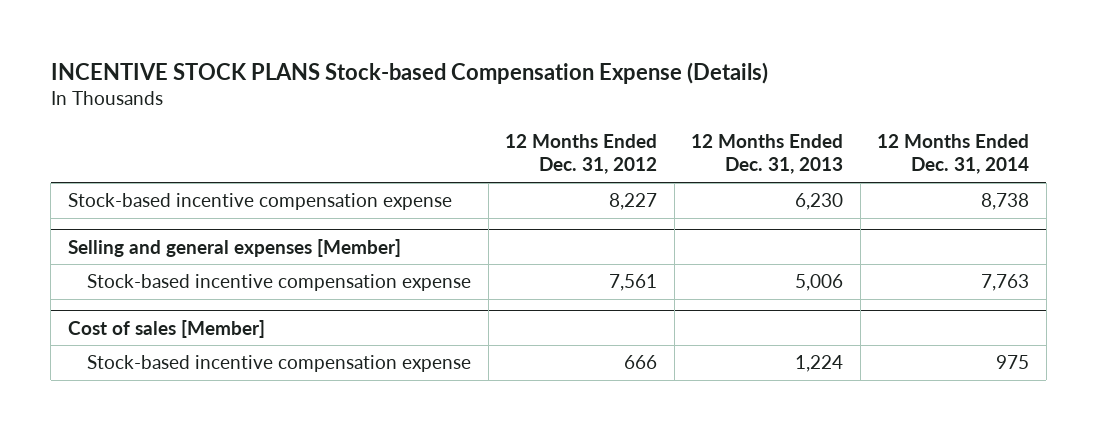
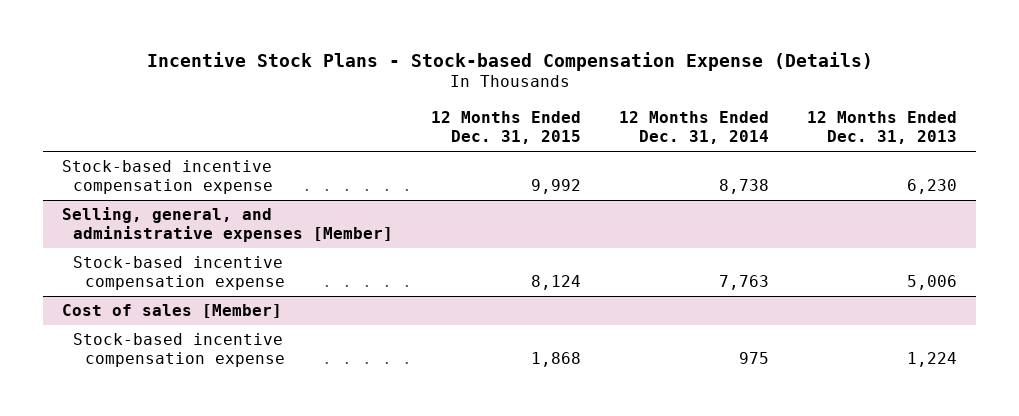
- INCENTIVE STOCK PLANS Stock-based Compensation Expense (Details)
+ Incentive Stock Plans - Stock-based Compensation Expense (Details)
- | 12 Months Ended Dec. 31, 2012 | 12 Months Ended Dec. 31, 2013 | 12 Months Ended Dec. 31, 2014
+ | 12 Months Ended Dec. 31, 2015 | 12 Months Ended Dec. 31, 2014 | 12 Months Ended Dec. 31, 2013
- Selling and general expenses [Member]
+ Selling, general, and administrative expenses [Member]

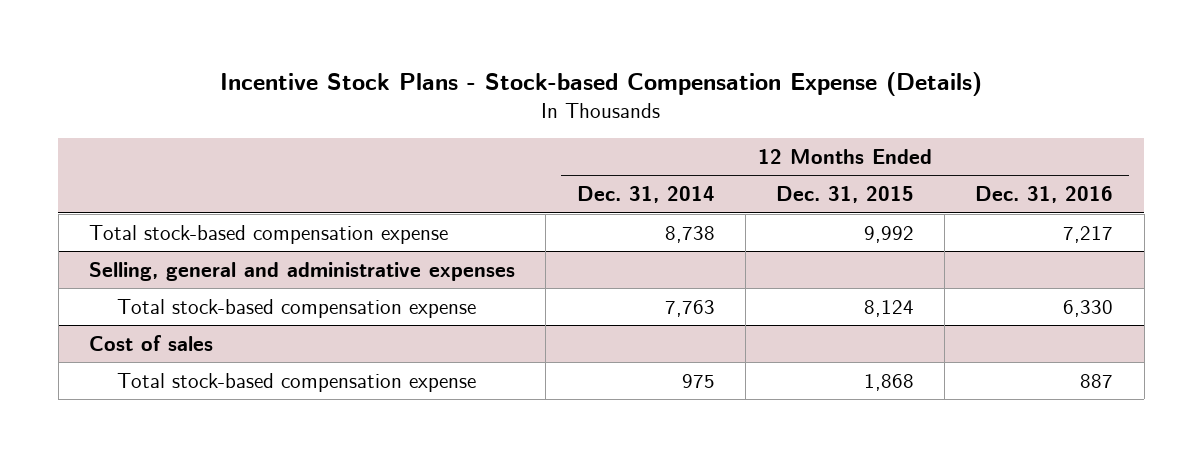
- | 12 Months Ended Dec. 31, 2015 | 12 Months Ended Dec. 31, 2014 | 12 Months Ended Dec. 31, 2013
+ | 12 Months Ended Dec. 31, 2014 | 12 Months Ended Dec. 31, 2015 | 12 Months Ended Dec. 31, 2016
- Stock-based incentive compensation expense | 9,992 | 8,738 | 6,230
- Selling, general, and administrative expenses [Member]
- Stock-based incentive compensation expense | 8,124 | 7,763 | 5,006
- Cost of sales [Member]
- Stock-based incentive compensation expense | 1,868 | 975 | 1,224
+ Total stock-based compensation expense | 8,738 | 9,992 | 7,217
+ Selling, general and administrative expenses
+ Total stock-based compensation expense | 7,763 | 8,124 | 6,330
+ Cost of sales
+ Total stock-based compensation expense | 975 | 1,868 | 887

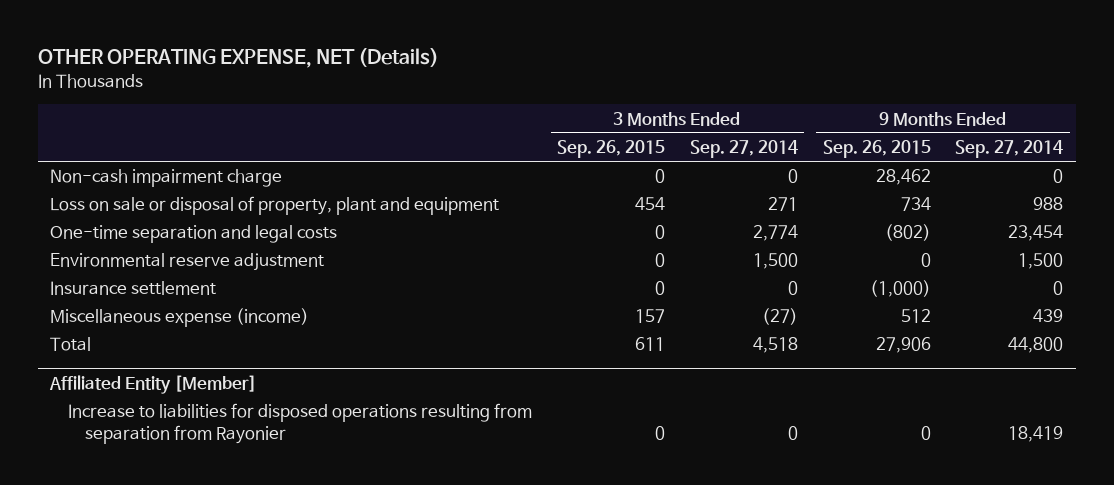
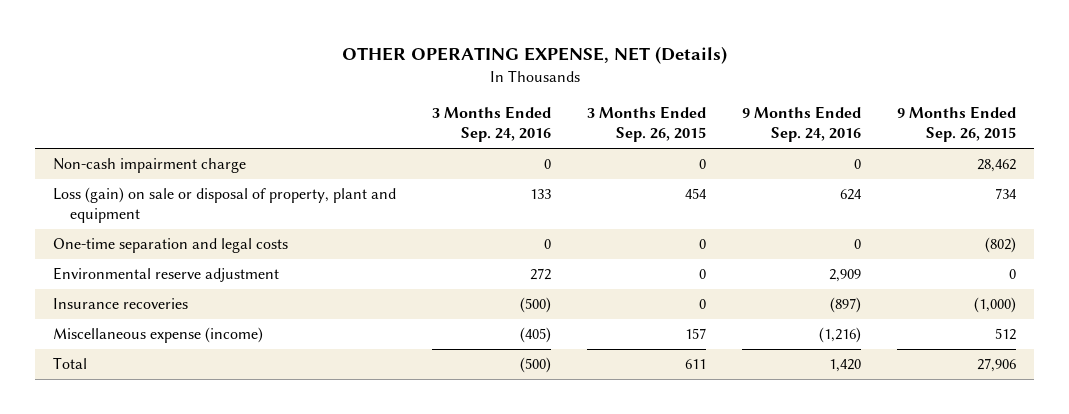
- | 3 Months Ended Sep. 26, 2015 | 3 Months Ended Sep. 27, 2014 | 9 Months Ended Sep. 26, 2015 | 9 Months Ended Sep. 27, 2014
+ | 3 Months Ended Sep. 24, 2016 | 3 Months Ended Sep. 26, 2015 | 9 Months Ended Sep. 24, 2016 | 9 Months Ended Sep. 26, 2015
- Loss on sale or disposal of property, plant and equipment | 454 | 271 | 734 | 988
+ Loss (gain) on sale or disposal of property, plant and equipment | 133 | 454 | 624 | 734
- Insurance settlement | 0 | 0 | (1,000) | 0
+ Insurance recoveries | (500) | 0 | (897) | (1,000)
- Affiliated Entity [Member]
- Increase to liabilities for disposed operations resulting from separation from Rayonier | 0 | 0 | 0 | 18,419

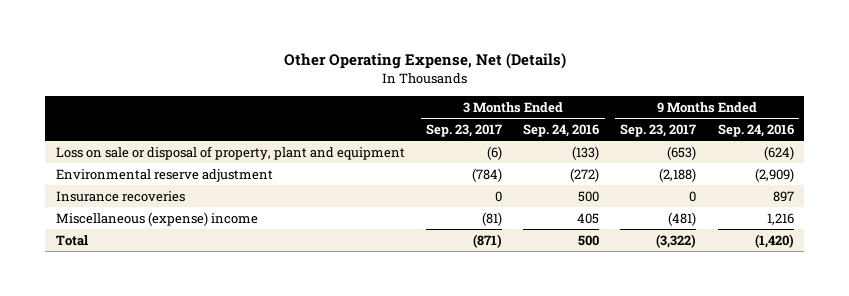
- OTHER OPERATING EXPENSE, NET (Details)
+ Other Operating Expense, Net (Details)
- | 3 Months Ended Sep. 24, 2016 | 3 Months Ended Sep. 26, 2015 | 9 Months Ended Sep. 24, 2016 | 9 Months Ended Sep. 26, 2015
+ | 3 Months Ended Sep. 23, 2017 | 3 Months Ended Sep. 24, 2016 | 9 Months Ended Sep. 23, 2017 | 9 Months Ended Sep. 24, 2016
- Non-cash impairment charge | 0 | 0 | 0 | 28,462
- Loss (gain) on sale or disposal of property, plant and equipment | 133 | 454 | 624 | 734
- One-time separation and legal costs | 0 | 0 | 0 | (802)
- Environmental reserve adjustment | 272 | 0 | 2,909 | 0
- Insurance recoveries | (500) | 0 | (897) | (1,000)
- Miscellaneous expense (income) | (405) | 157 | (1,216) | 512
- Total | (500) | 611 | 1,420 | 27,906
+ Loss on sale or disposal of property, plant and equipment | (6) | (133) | (653) | (624)
+ Environmental reserve adjustment | (784) | (272) | (2,188) | (2,909)
+ Insurance recoveries | 0 | 500 | 0 | 897
+ Miscellaneous (expense) income | (81) | 405 | (481) | 1,216
+ Total | (871) | 500 | (3,322) | (1,420)

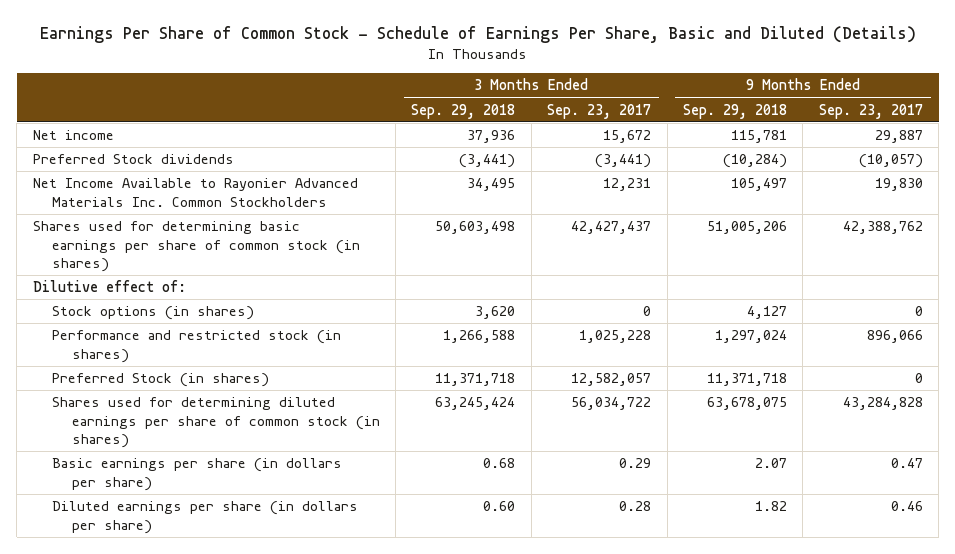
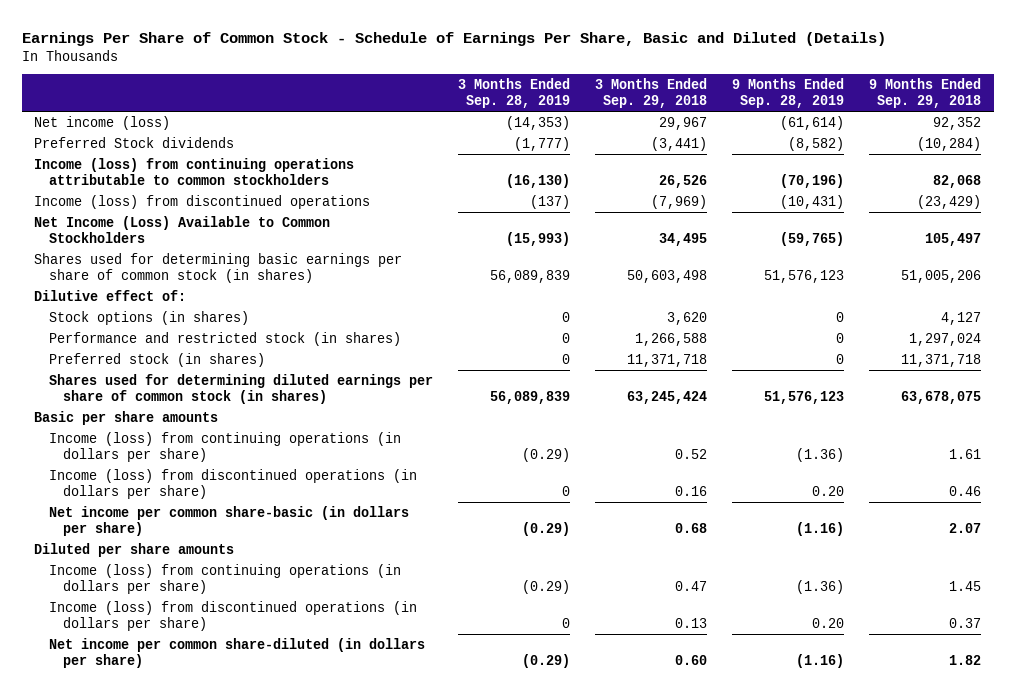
- | 3 Months Ended Sep. 29, 2018 | 3 Months Ended Sep. 23, 2017 | 9 Months Ended Sep. 29, 2018 | 9 Months Ended Sep. 23, 2017
+ | 3 Months Ended Sep. 28, 2019 | 3 Months Ended Sep. 29, 2018 | 9 Months Ended Sep. 28, 2019 | 9 Months Ended Sep. 29, 2018
- Net income | 37,936 | 15,672 | 115,781 | 29,887
+ Net income (loss) | (14,353) | 29,967 | (61,614) | 92,352
- Net Income Available to Rayonier Advanced Materials Inc. Common Stockholders | 34,495 | 12,231 | 105,497 | 19,830
+ Income (loss) from continuing operations attributable to common stockholders | (16,130) | 26,526 | (70,196) | 82,068
+ Income (loss) from discontinued operations | (137) | (7,969) | (10,431) | (23,429)
+ Net Income (Loss) Available to Common Stockholders | (15,993) | 34,495 | (59,765) | 105,497
- Preferred Stock (in shares) | 11,371,718 | 12,582,057 | 11,371,718 | 0
+ Preferred stock (in shares) | 0 | 11,371,718 | 0 | 11,371,718
- Basic earnings per share (in dollars per share) | 0.68 | 0.29 | 2.07 | 0.47
- Diluted earnings per share (in dollars per share) | 0.60 | 0.28 | 1.82 | 0.46
+ Basic per share amounts
+ Income (loss) from continuing operations (in dollars per share) | (0.29) | 0.52 | (1.36) | 1.61
+ Income (loss) from discontinued operations (in dollars per share) | 0 | 0.16 | 0.20 | 0.46
+ Net income per common share-basic (in dollars per share) | (0.29) | 0.68 | (1.16) | 2.07
+ Diluted per share amounts
+ Income (loss) from continuing operations (in dollars per share) | (0.29) | 0.47 | (1.36) | 1.45
+ Income (loss) from discontinued operations (in dollars per share) | 0 | 0.13 | 0.20 | 0.37
+ Net income per common share-diluted (in dollars per share) | (0.29) | 0.60 | (1.16) | 1.82

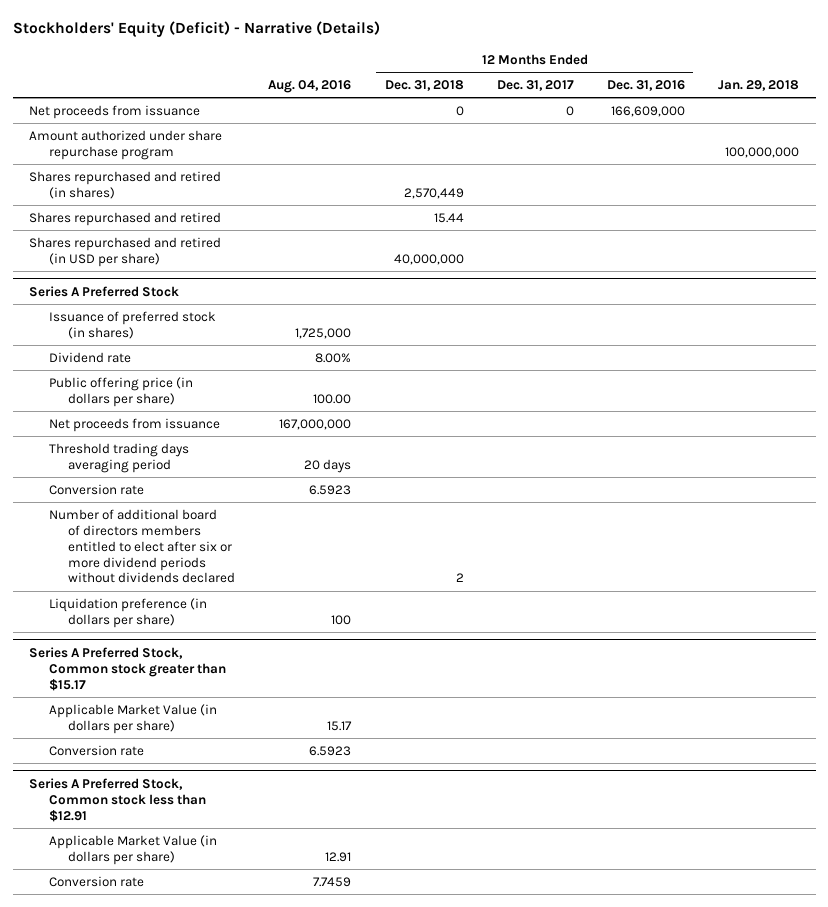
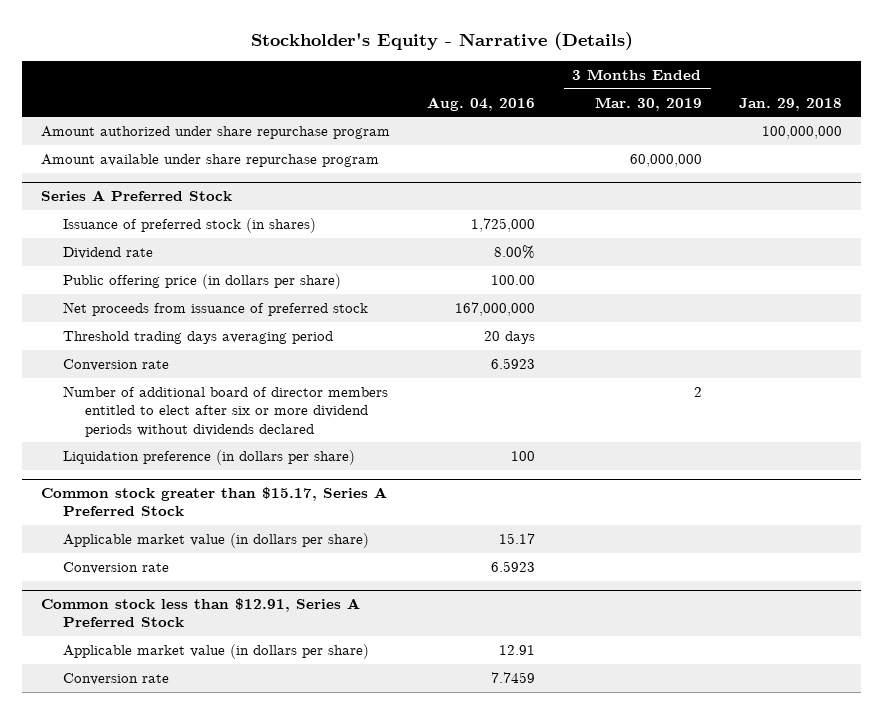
- Stockholders' Equity (Deficit) - Narrative (Details)
+ Stockholder's Equity - Narrative (Details)
- | Aug. 04, 2016 | 12 Months Ended Dec. 31, 2018 | 12 Months Ended Dec. 31, 2017 | 12 Months Ended Dec. 31, 2016 | Jan. 29, 2018
+ | Aug. 04, 2016 | 3 Months Ended Mar. 30, 2019 | Jan. 29, 2018
- Net proceeds from issuance | | 0 | 0 | 166,609,000 |
- Shares repurchased and retired (in shares) | | 2,570,449 | | |
- Shares repurchased and retired | | 15.44 | | |
- Shares repurchased and retired (in USD per share) | | 40,000,000 | | |
+ Amount available under share repurchase program | | 60,000,000 |
@ Series A Preferred Stock
- Net proceeds from issuance | 167,000,000 | | | |
+ Net proceeds from issuance of preferred stock | 167,000,000 | |
- Number of additional board of directors members entitled to elect after six or more dividend periods without dividends declared | | 2 | | |
+ Number of additional board of director members entitled to elect after six or more dividend periods without dividends declared | | 2 |
- Series A Preferred Stock, Common stock greater than $15.17
- Applicable Market Value (in dollars per share) | 15.17 | | | |
+ Common stock greater than $15.17, Series A Preferred Stock
+ Applicable market value (in dollars per share) | 15.17 | |
- Series A Preferred Stock, Common stock less than $12.91
- Applicable Market Value (in dollars per share) | 12.91 | | | |
+ Common stock less than $12.91, Series A Preferred Stock
+ Applicable market value (in dollars per share) | 12.91 | |

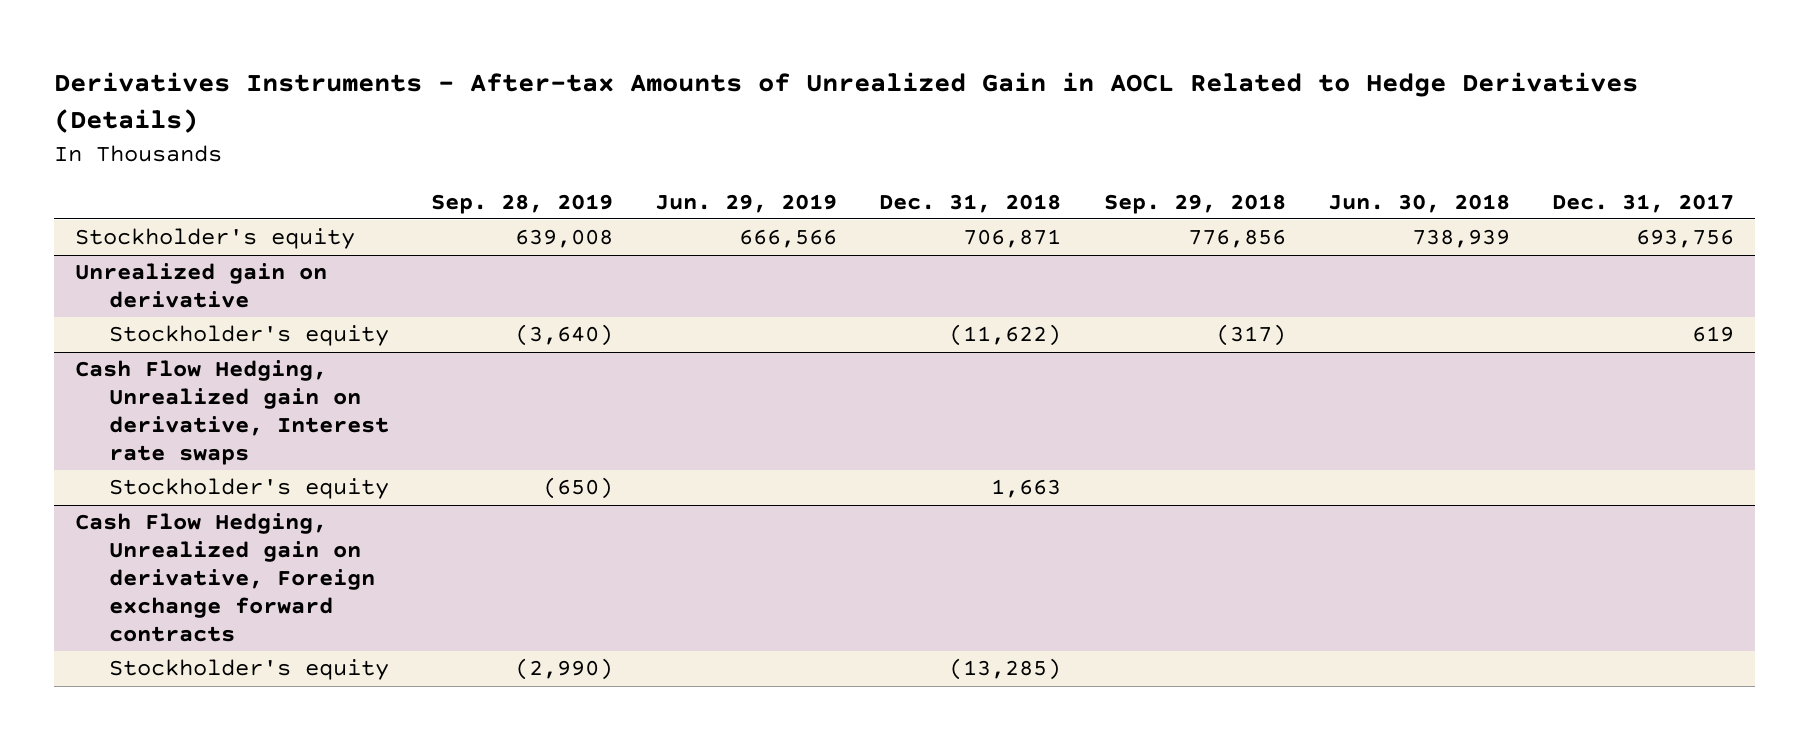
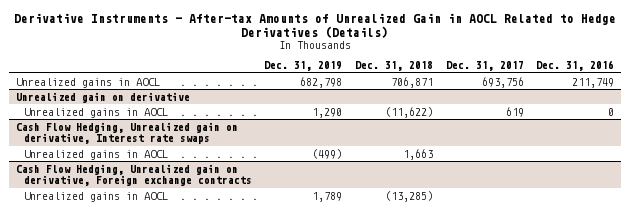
- Derivatives Instruments - After-tax Amounts of Unrealized Gain in AOCL Related to Hedge Derivatives (Details)
+ Derivative Instruments - After-tax Amounts of Unrealized Gain in AOCL Related to Hedge Derivatives (Details)
- | Sep. 28, 2019 | Jun. 29, 2019 | Dec. 31, 2018 | Sep. 29, 2018 | Jun. 30, 2018 | Dec. 31, 2017
+ | Dec. 31, 2019 | Dec. 31, 2018 | Dec. 31, 2017 | Dec. 31, 2016
- Stockholder's equity | 639,008 | 666,566 | 706,871 | 776,856 | 738,939 | 693,756
+ Unrealized gains in AOCL | 682,798 | 706,871 | 693,756 | 211,749
@ Unrealized gain on derivative
- Stockholder's equity | (3,640) | | (11,622) | (317) | | 619
+ Unrealized gains in AOCL | 1,290 | (11,622) | 619 | 0
@ Cash Flow Hedging, Unrealized gain on derivative, Interest rate swaps
- Stockholder's equity | (650) | | 1,663 | | |
- Cash Flow Hedging, Unrealized gain on derivative, Foreign exchange forward contracts
- Stockholder's equity | (2,990) | | (13,285) | | |
@ Cash Flow Hedging, Unrealized gain on derivative, Interest rate swaps
+ Unrealized gains in AOCL | (499) | 1,663 | |
+ Cash Flow Hedging, Unrealized gain on derivative, Foreign exchange contracts
+ Unrealized gains in AOCL | 1,789 | (13,285) | |

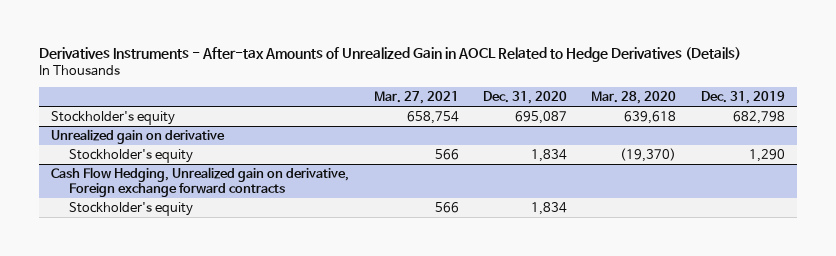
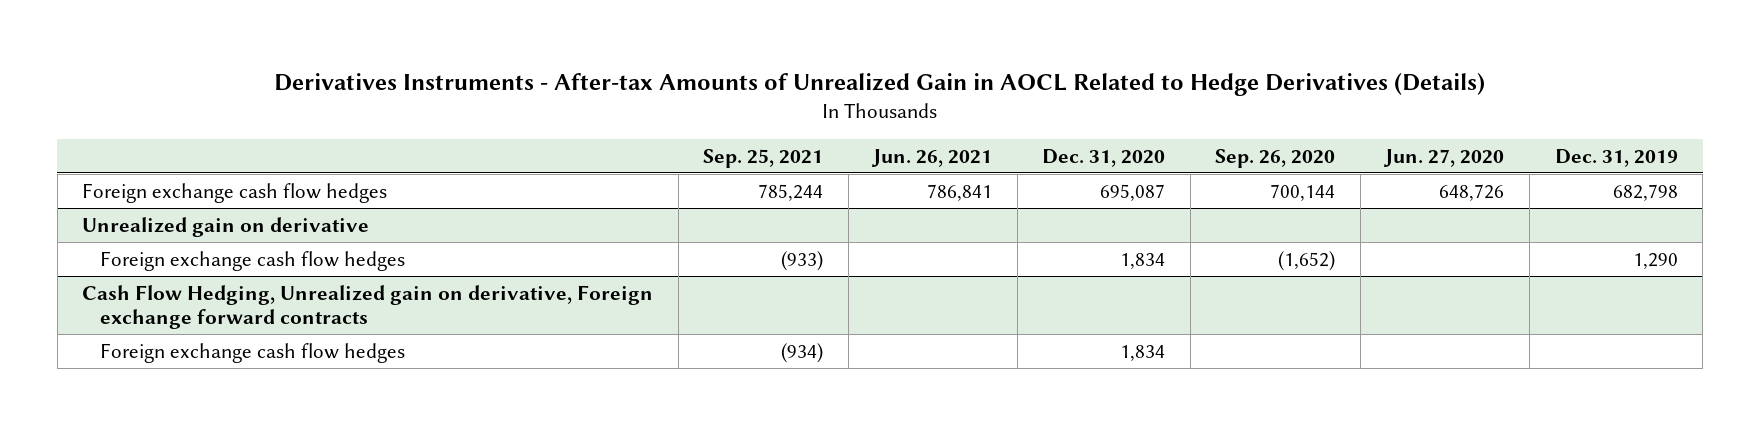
- | Mar. 27, 2021 | Dec. 31, 2020 | Mar. 28, 2020 | Dec. 31, 2019
+ | Sep. 25, 2021 | Jun. 26, 2021 | Dec. 31, 2020 | Sep. 26, 2020 | Jun. 27, 2020 | Dec. 31, 2019
- Stockholder's equity | 658,754 | 695,087 | 639,618 | 682,798
+ Foreign exchange cash flow hedges | 785,244 | 786,841 | 695,087 | 700,144 | 648,726 | 682,798
@ Unrealized gain on derivative
- Stockholder's equity | 566 | 1,834 | (19,370) | 1,290
+ Foreign exchange cash flow hedges | (933) | | 1,834 | (1,652) | | 1,290
@ Cash Flow Hedging, Unrealized gain on derivative, Foreign exchange forward contracts
- Stockholder's equity | 566 | 1,834 | |
+ Foreign exchange cash flow hedges | (934) | | 1,834 | | |

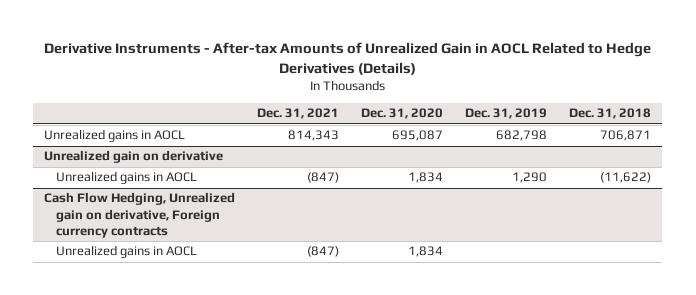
- Derivatives Instruments - After-tax Amounts of Unrealized Gain in AOCL Related to Hedge Derivatives (Details)
+ Derivative Instruments - After-tax Amounts of Unrealized Gain in AOCL Related to Hedge Derivatives (Details)
- | Sep. 25, 2021 | Jun. 26, 2021 | Dec. 31, 2020 | Sep. 26, 2020 | Jun. 27, 2020 | Dec. 31, 2019
+ | Dec. 31, 2021 | Dec. 31, 2020 | Dec. 31, 2019 | Dec. 31, 2018
- Foreign exchange cash flow hedges | 785,244 | 786,841 | 695,087 | 700,144 | 648,726 | 682,798
+ Unrealized gains in AOCL | 814,343 | 695,087 | 682,798 | 706,871
@ Unrealized gain on derivative
- Foreign exchange cash flow hedges | (933) | | 1,834 | (1,652) | | 1,290
- Cash Flow Hedging, Unrealized gain on derivative, Foreign exchange forward contracts
- Foreign exchange cash flow hedges | (934) | | 1,834 | | |
@ Unrealized gain on derivative
+ Unrealized gains in AOCL | (847) | 1,834 | 1,290 | (11,622)
+ Cash Flow Hedging, Unrealized gain on derivative, Foreign currency contracts
+ Unrealized gains in AOCL | (847) | 1,834 | |

